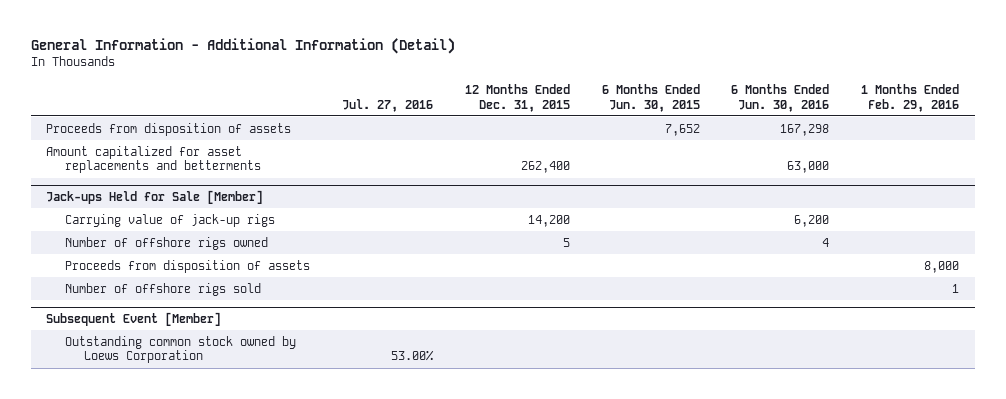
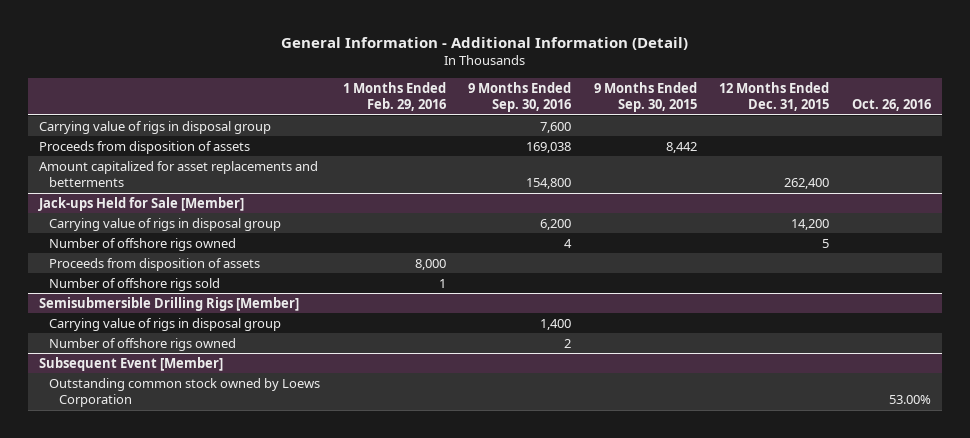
- | Jul. 27, 2016 | 12 Months Ended Dec. 31, 2015 | 6 Months Ended Jun. 30, 2015 | 6 Months Ended Jun. 30, 2016 | 1 Months Ended Feb. 29, 2016
+ | 1 Months Ended Feb. 29, 2016 | 9 Months Ended Sep. 30, 2016 | 9 Months Ended Sep. 30, 2015 | 12 Months Ended Dec. 31, 2015 | Oct. 26, 2016
+ Carrying value of rigs in disposal group | | 7,600 | | |
@ Jack-ups Held for Sale [Member]
- Carrying value of jack-up rigs | | 14,200 | | 6,200 |
+ Carrying value of rigs in disposal group | | 6,200 | | 14,200 |
+ Semisubmersible Drilling Rigs [Member]
+ Carrying value of rigs in disposal group | | 1,400 | | |
+ Number of offshore rigs owned | | 2 | | |

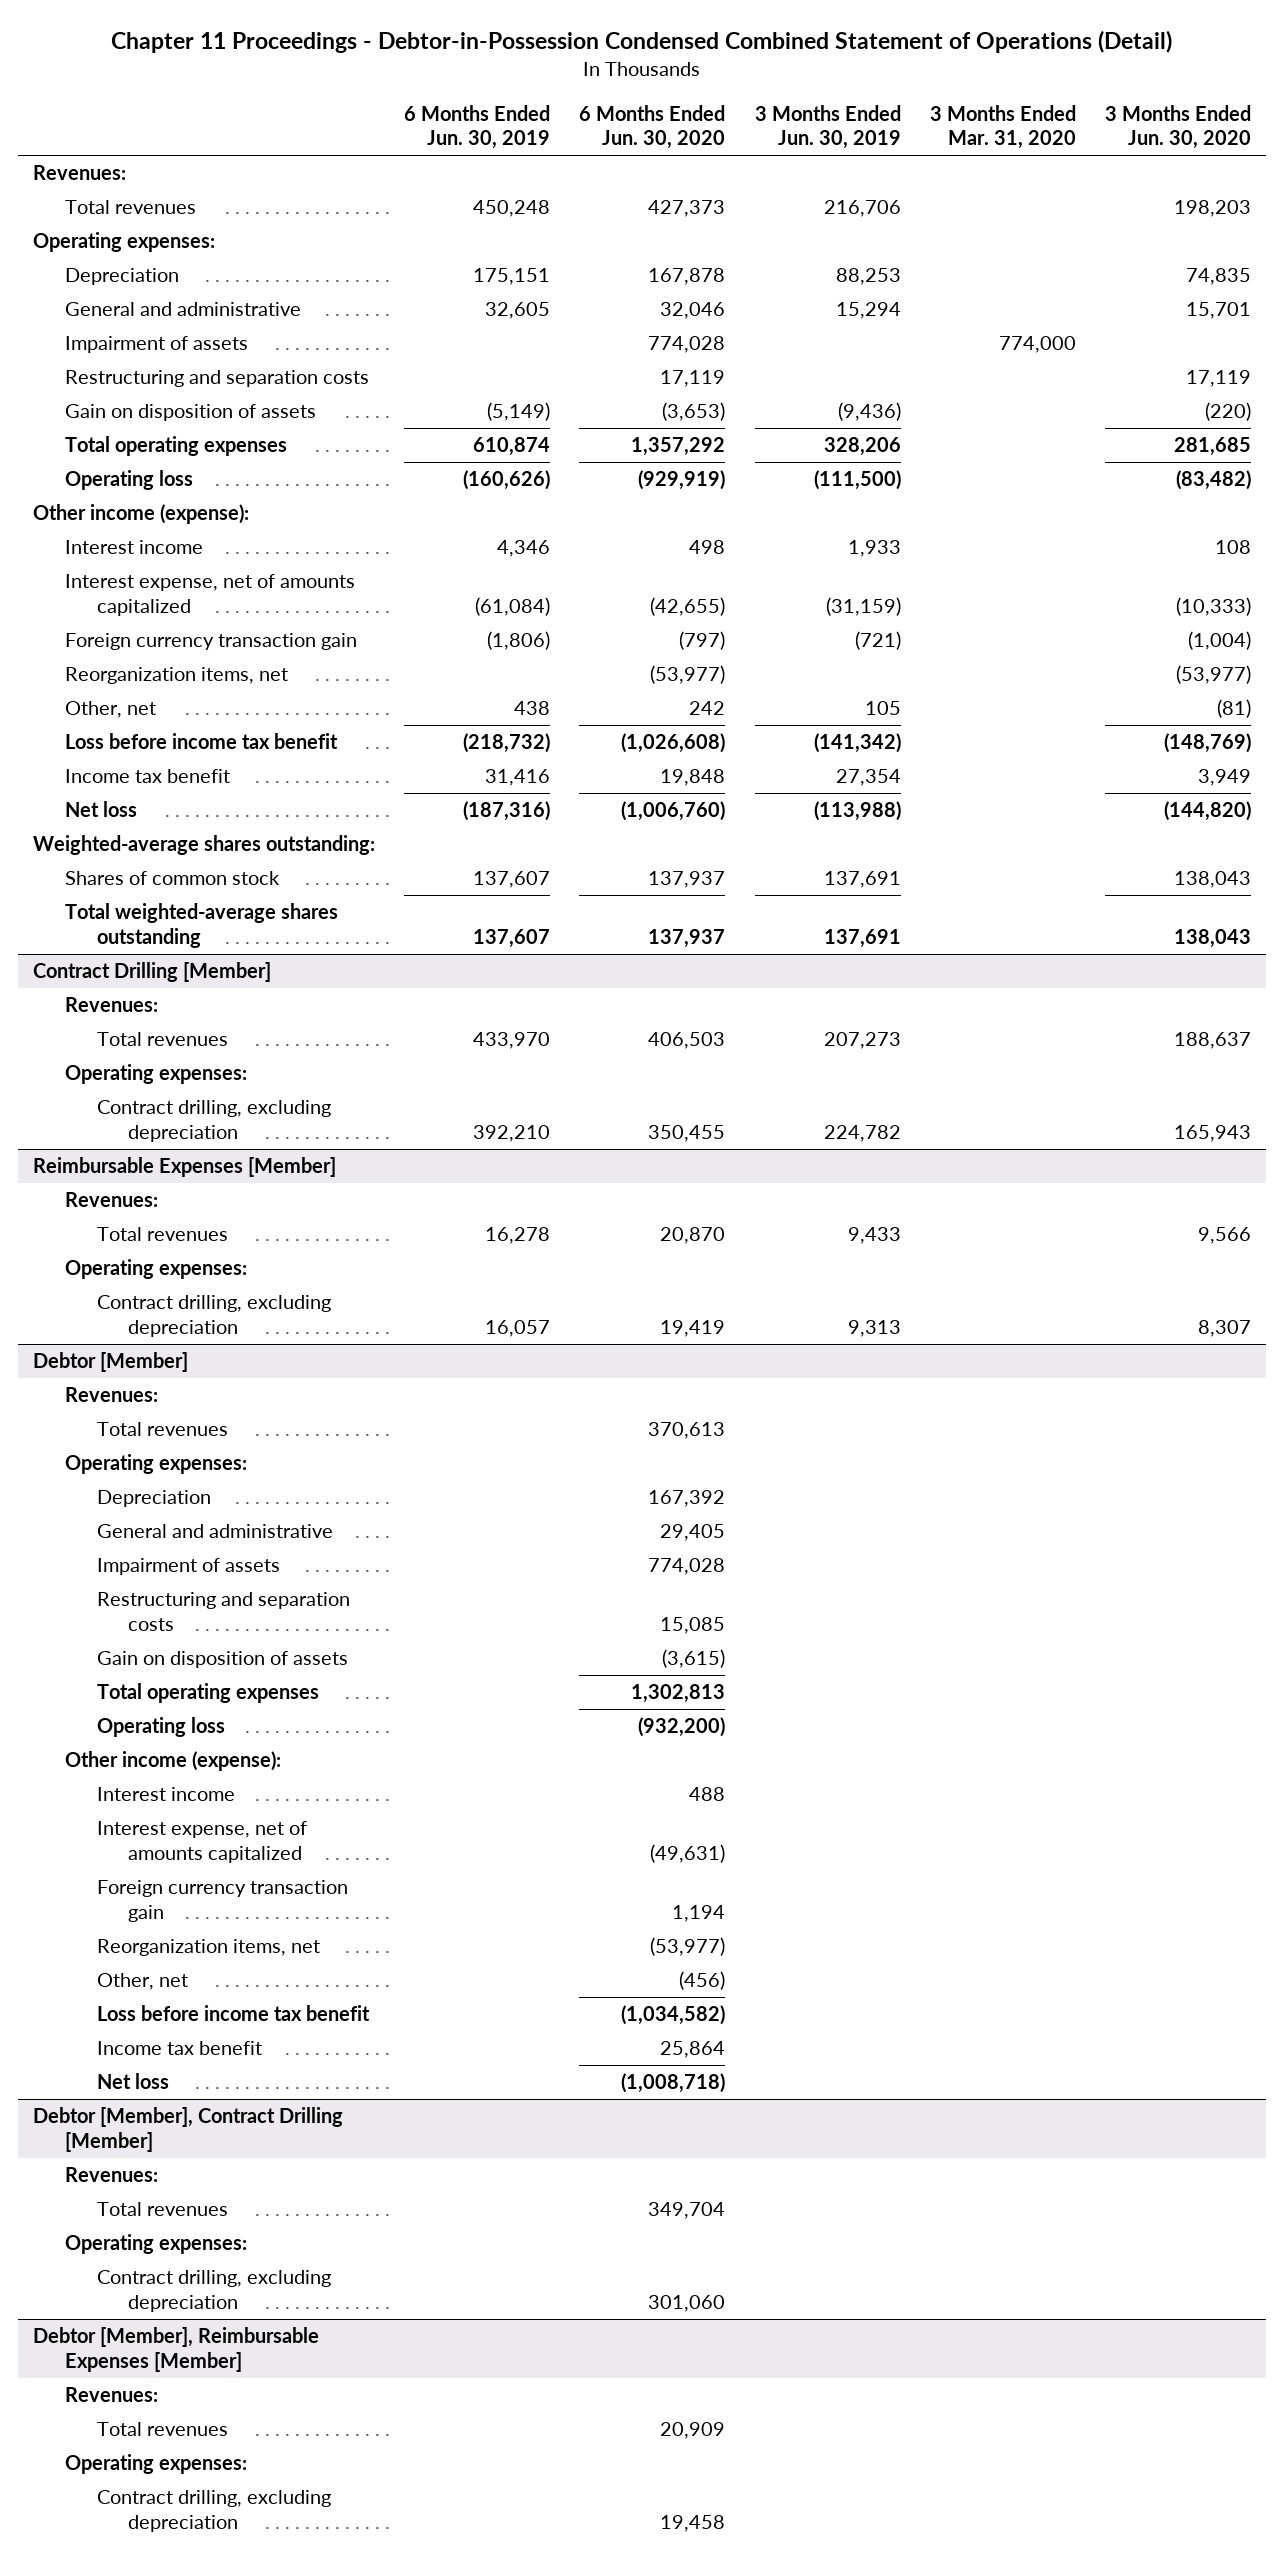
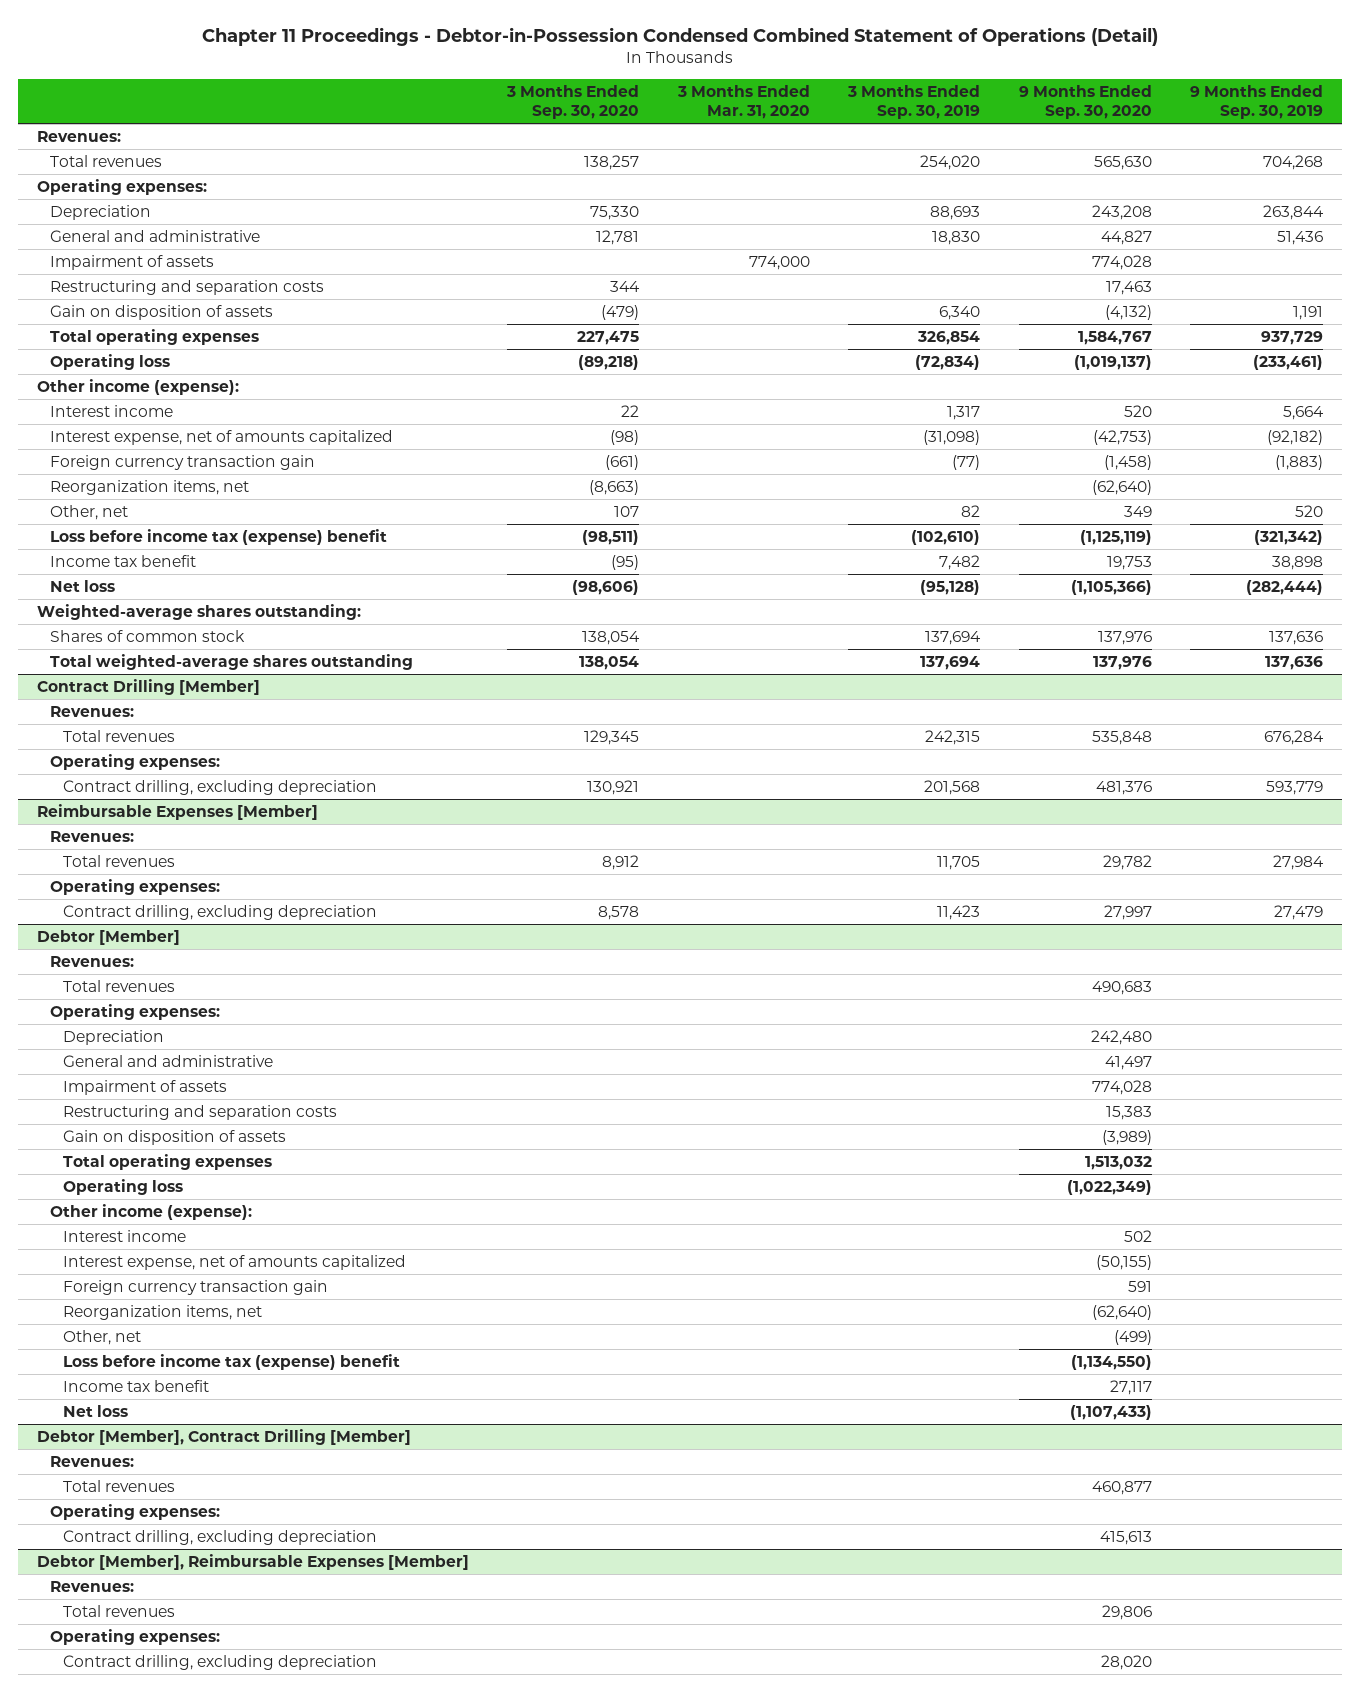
- | 6 Months Ended Jun. 30, 2019 | 6 Months Ended Jun. 30, 2020 | 3 Months Ended Jun. 30, 2019 | 3 Months Ended Mar. 31, 2020 | 3 Months Ended Jun. 30, 2020
+ | 3 Months Ended Sep. 30, 2020 | 3 Months Ended Mar. 31, 2020 | 3 Months Ended Sep. 30, 2019 | 9 Months Ended Sep. 30, 2020 | 9 Months Ended Sep. 30, 2019
- Loss before income tax benefit | (218,732) | (1,026,608) | (141,342) | | (148,769)
+ Loss before income tax (expense) benefit | (98,511) | | (102,610) | (1,125,119) | (321,342)
@ Debtor [Member]
- Loss before income tax benefit | | (1,034,582) | | |
+ Loss before income tax (expense) benefit | | | | (1,134,550) |

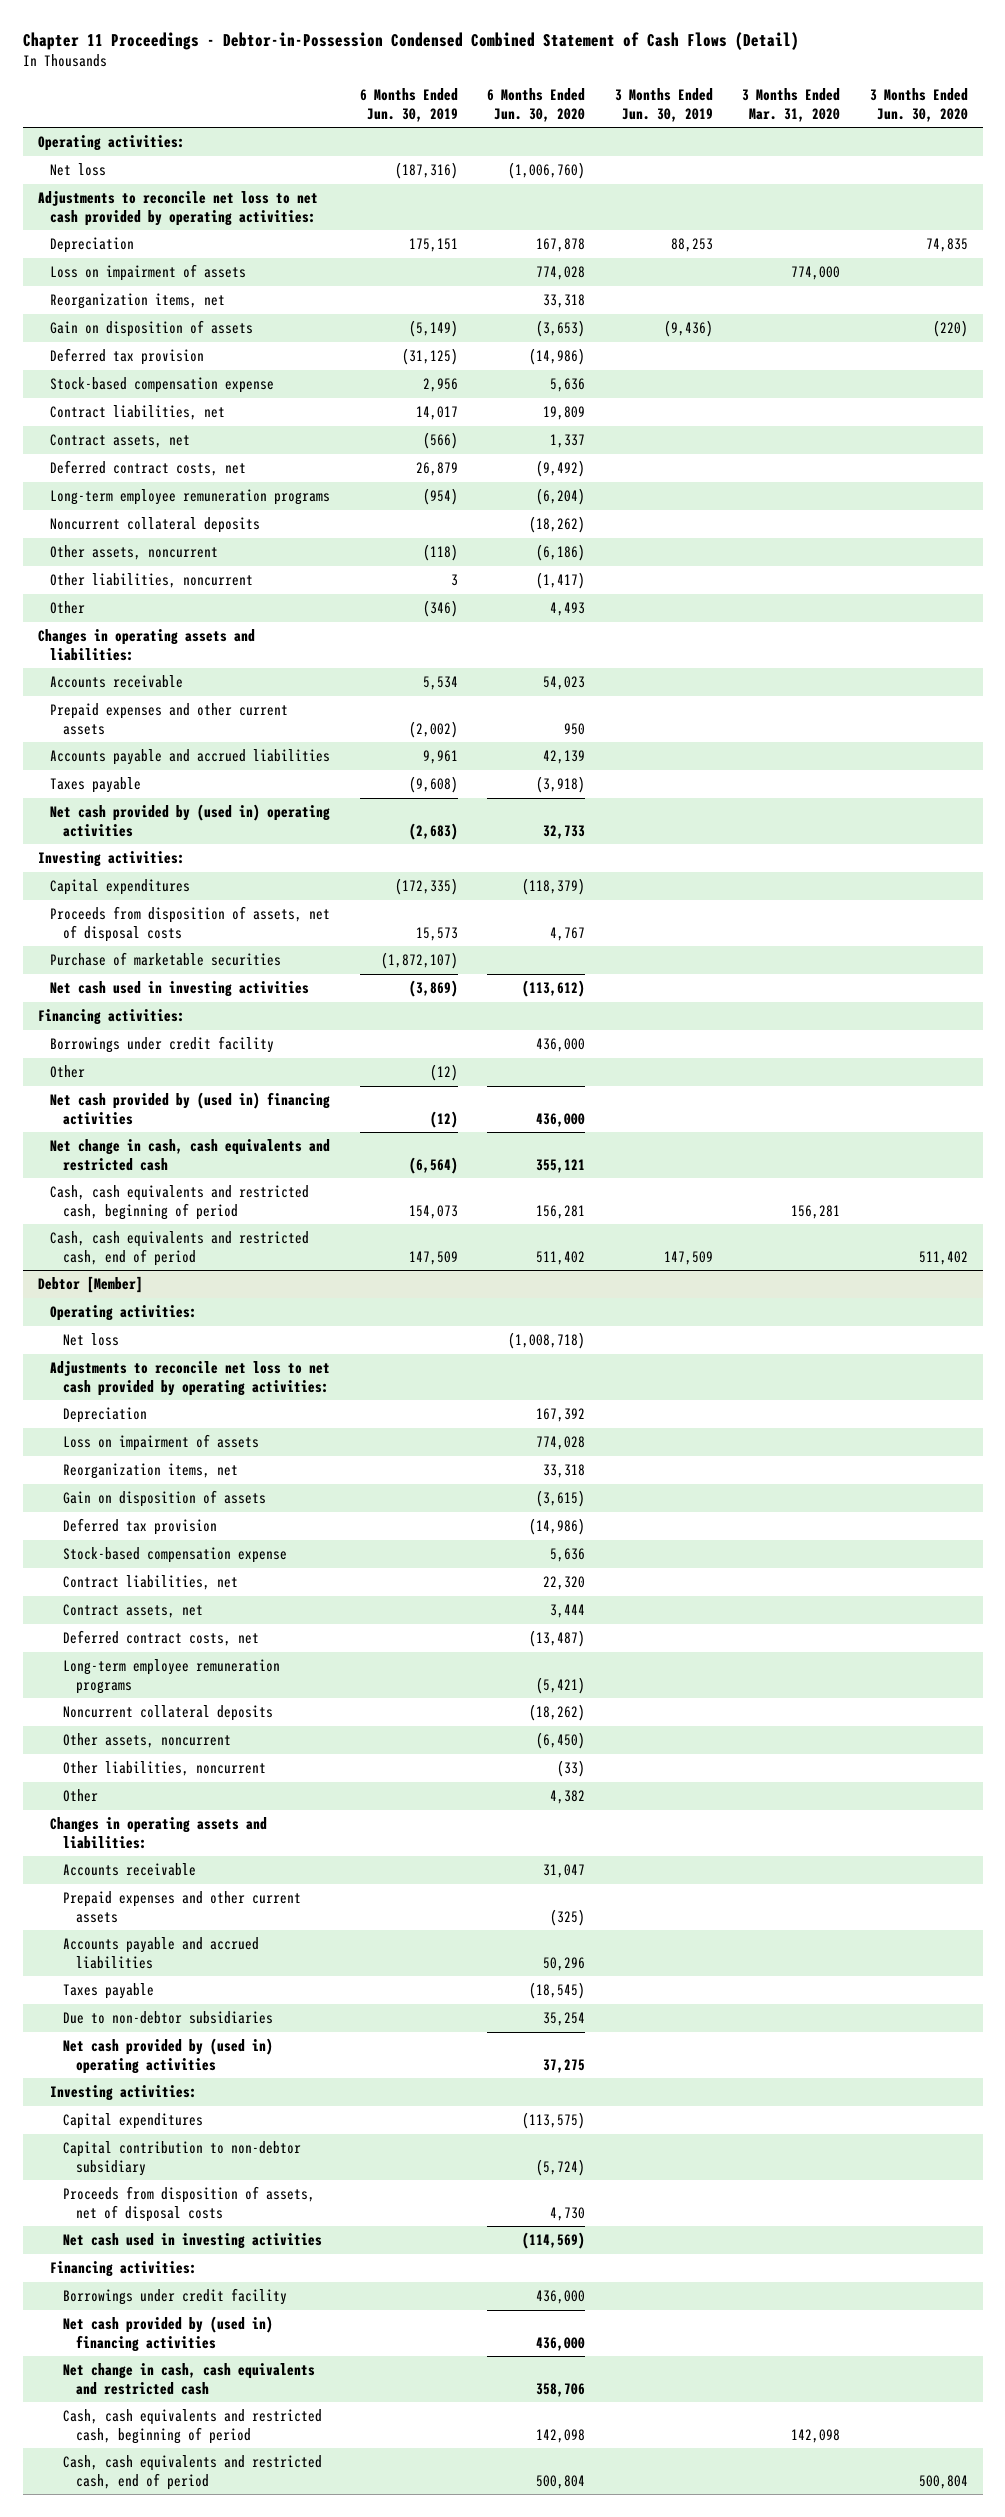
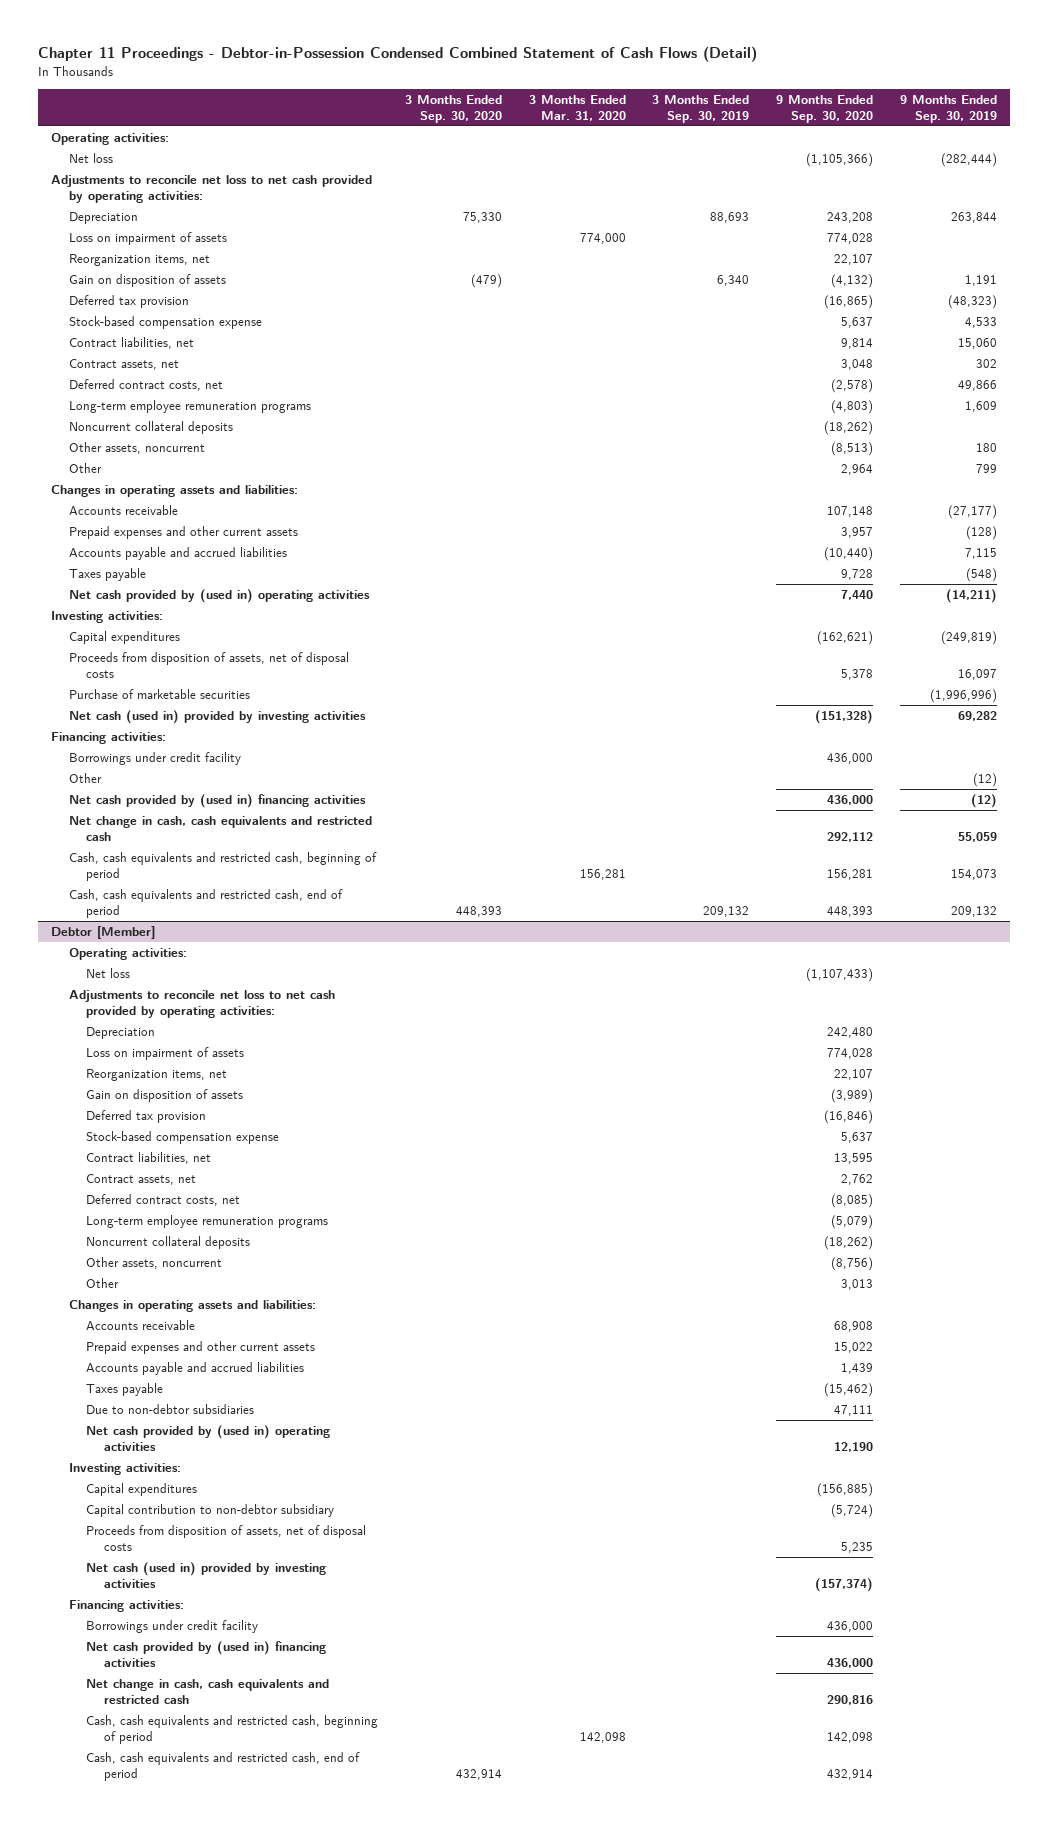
- | 6 Months Ended Jun. 30, 2019 | 6 Months Ended Jun. 30, 2020 | 3 Months Ended Jun. 30, 2019 | 3 Months Ended Mar. 31, 2020 | 3 Months Ended Jun. 30, 2020
+ | 3 Months Ended Sep. 30, 2020 | 3 Months Ended Mar. 31, 2020 | 3 Months Ended Sep. 30, 2019 | 9 Months Ended Sep. 30, 2020 | 9 Months Ended Sep. 30, 2019
- Other liabilities, noncurrent | 3 | (1,417) | | |
- Net cash used in investing activities | (3,869) | (113,612) | | |
+ Net cash (used in) provided by investing activities | | | | (151,328) | 69,282
@ Debtor [Member]
- Other liabilities, noncurrent | | (33) | | |
- Net cash used in investing activities | | (114,569) | | |
+ Net cash (used in) provided by investing activities | | | | (157,374) |

